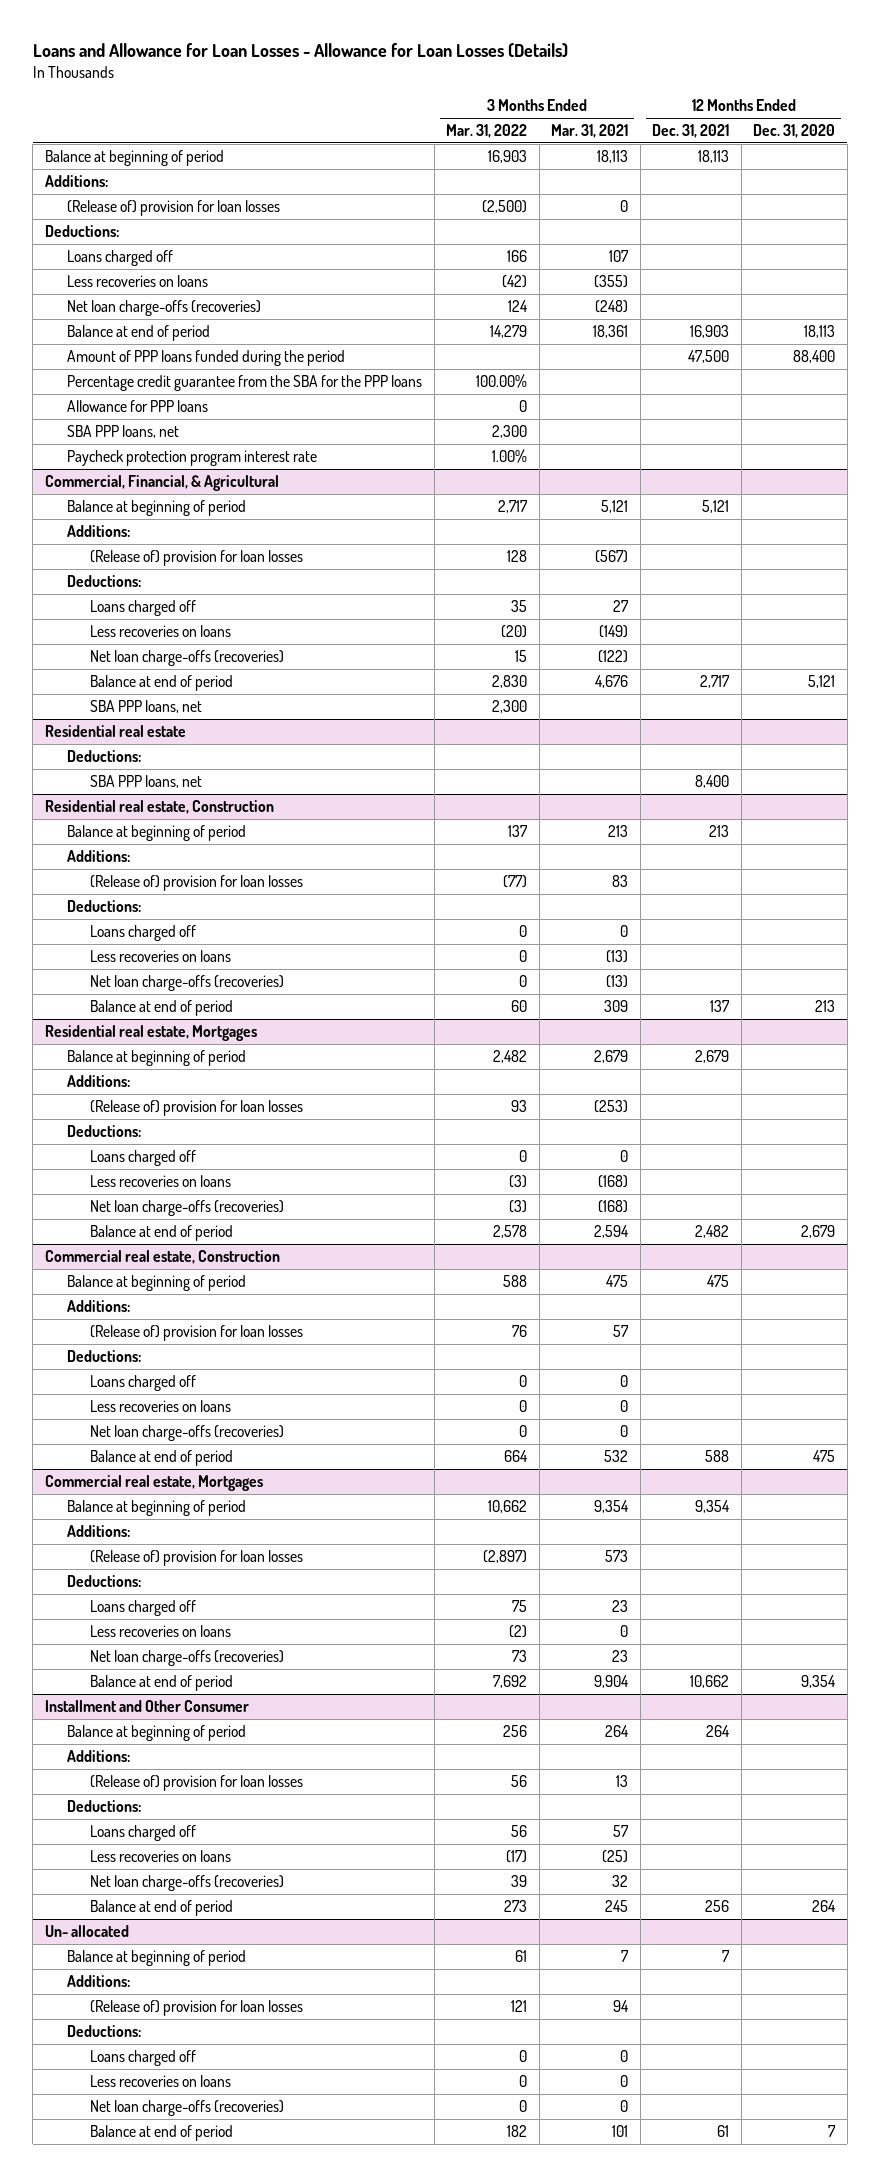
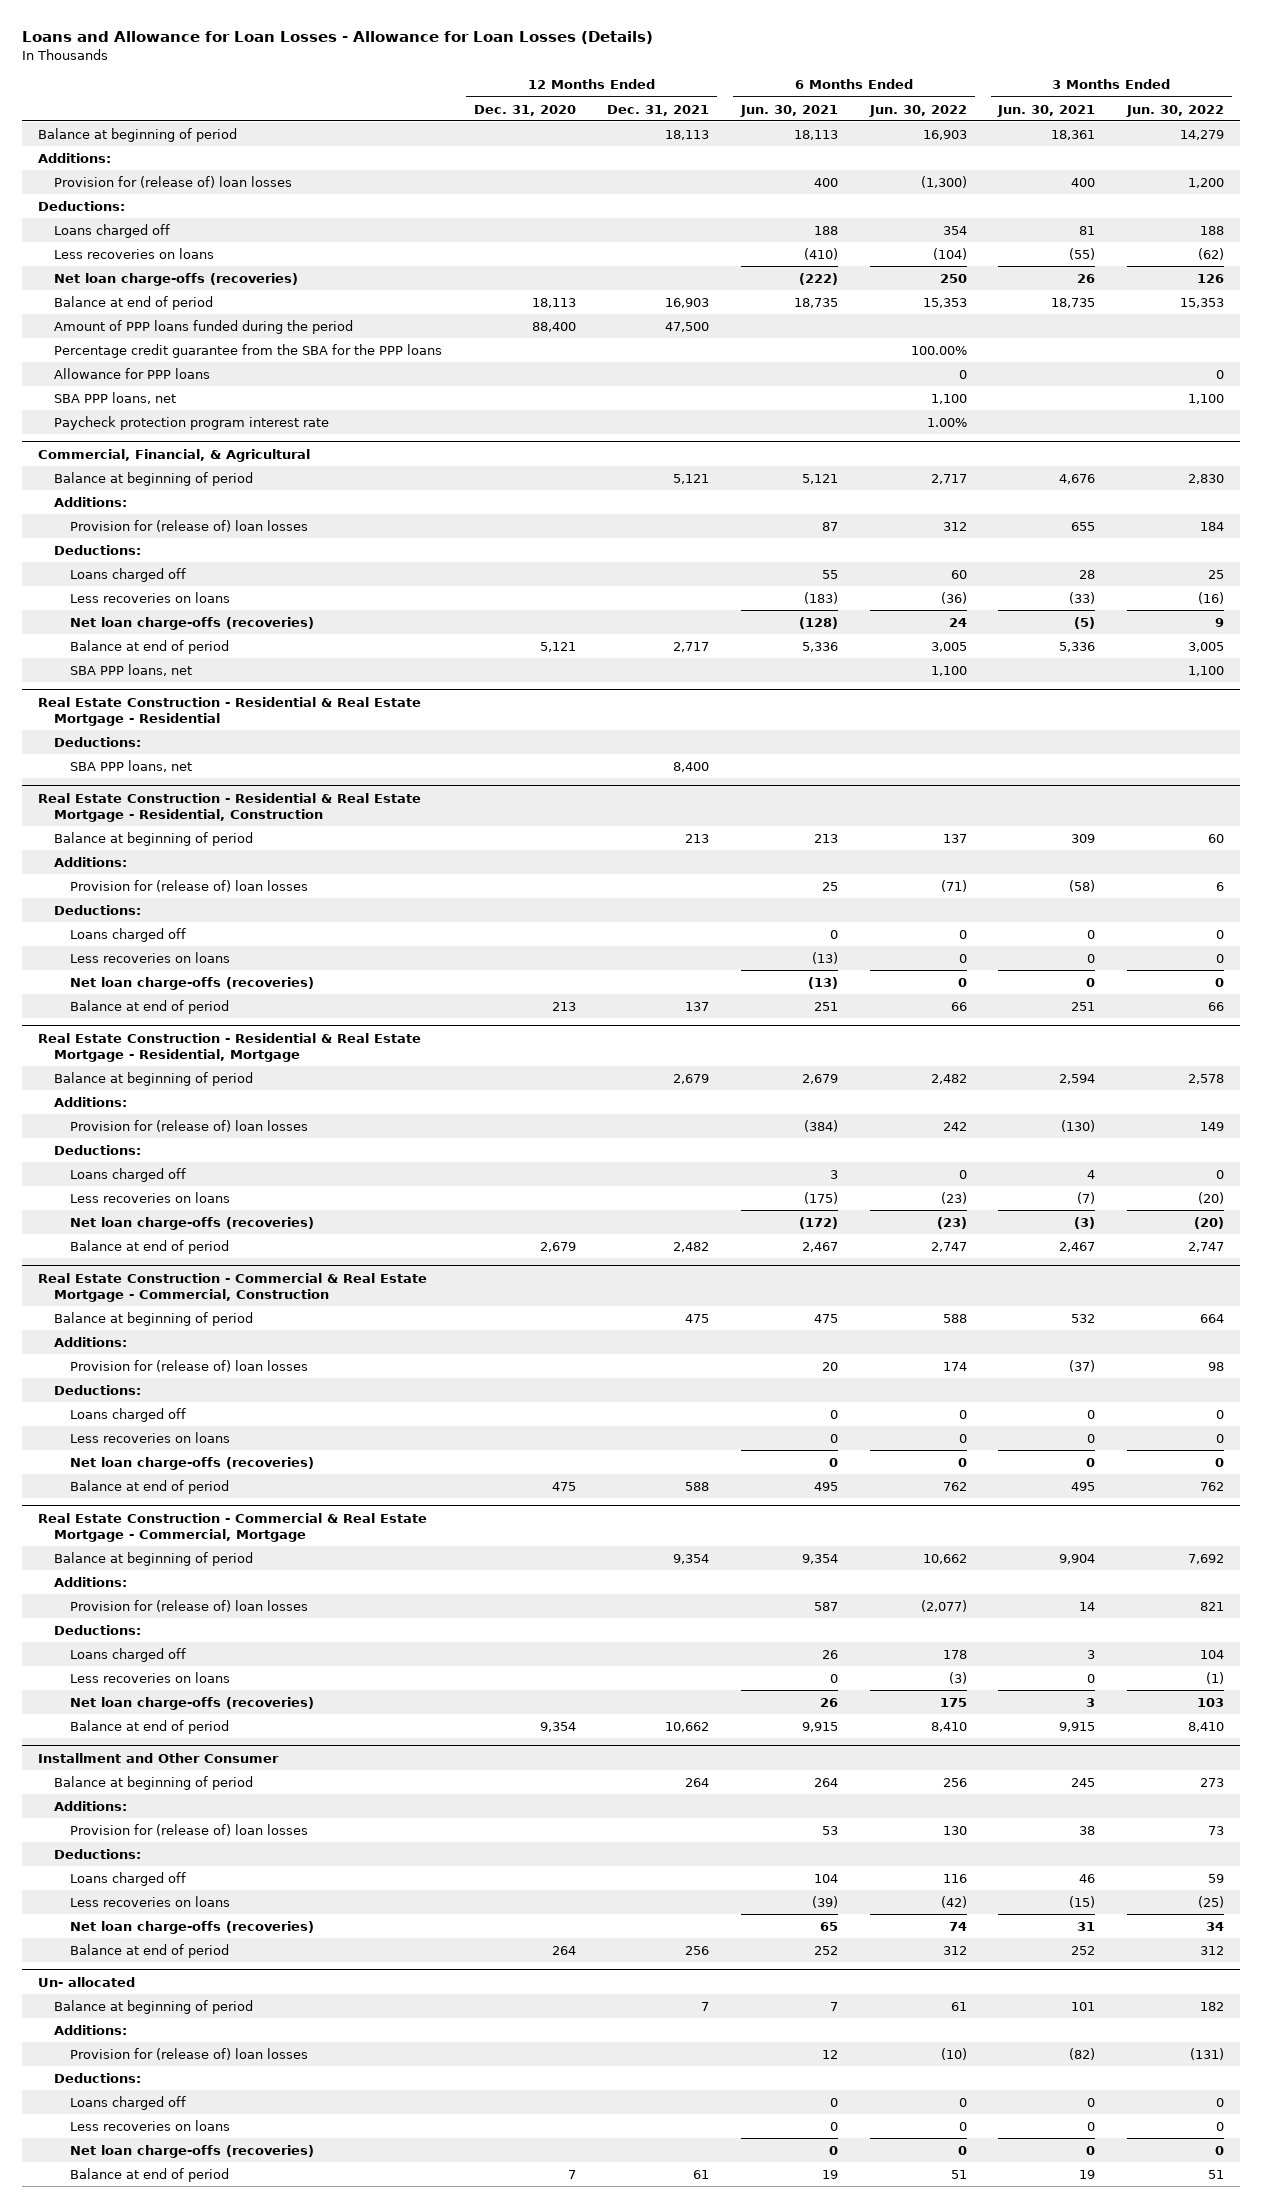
- | 3 Months Ended Mar. 31, 2022 | 3 Months Ended Mar. 31, 2021 | 12 Months Ended Dec. 31, 2021 | 12 Months Ended Dec. 31, 2020
+ | 12 Months Ended Dec. 31, 2020 | 12 Months Ended Dec. 31, 2021 | 6 Months Ended Jun. 30, 2021 | 6 Months Ended Jun. 30, 2022 | 3 Months Ended Jun. 30, 2021 | 3 Months Ended Jun. 30, 2022
- (Release of) provision for loan losses | (2,500) | 0 | |
+ Provision for (release of) loan losses | | | 400 | (1,300) | 400 | 1,200
@ Commercial, Financial, & Agricultural
- (Release of) provision for loan losses | 128 | (567) | |
+ Provision for (release of) loan losses | | | 87 | 312 | 655 | 184
- Residential real estate
+ Real Estate Construction - Residential & Real Estate Mortgage - Residential
- Residential real estate, Construction
+ Real Estate Construction - Residential & Real Estate Mortgage - Residential, Construction
- (Release of) provision for loan losses | (77) | 83 | |
+ Provision for (release of) loan losses | | | 25 | (71) | (58) | 6
- Residential real estate, Mortgages
+ Real Estate Construction - Residential & Real Estate Mortgage - Residential, Mortgage
- (Release of) provision for loan losses | 93 | (253) | |
+ Provision for (release of) loan losses | | | (384) | 242 | (130) | 149
- Commercial real estate, Construction
+ Real Estate Construction - Commercial & Real Estate Mortgage - Commercial, Construction
- (Release of) provision for loan losses | 76 | 57 | |
+ Provision for (release of) loan losses | | | 20 | 174 | (37) | 98
- Commercial real estate, Mortgages
+ Real Estate Construction - Commercial & Real Estate Mortgage - Commercial, Mortgage
- (Release of) provision for loan losses | (2,897) | 573 | |
+ Provision for (release of) loan losses | | | 587 | (2,077) | 14 | 821
@ Installment and Other Consumer
- (Release of) provision for loan losses | 56 | 13 | |
+ Provision for (release of) loan losses | | | 53 | 130 | 38 | 73
@ Un- allocated
- (Release of) provision for loan losses | 121 | 94 | |
+ Provision for (release of) loan losses | | | 12 | (10) | (82) | (131)

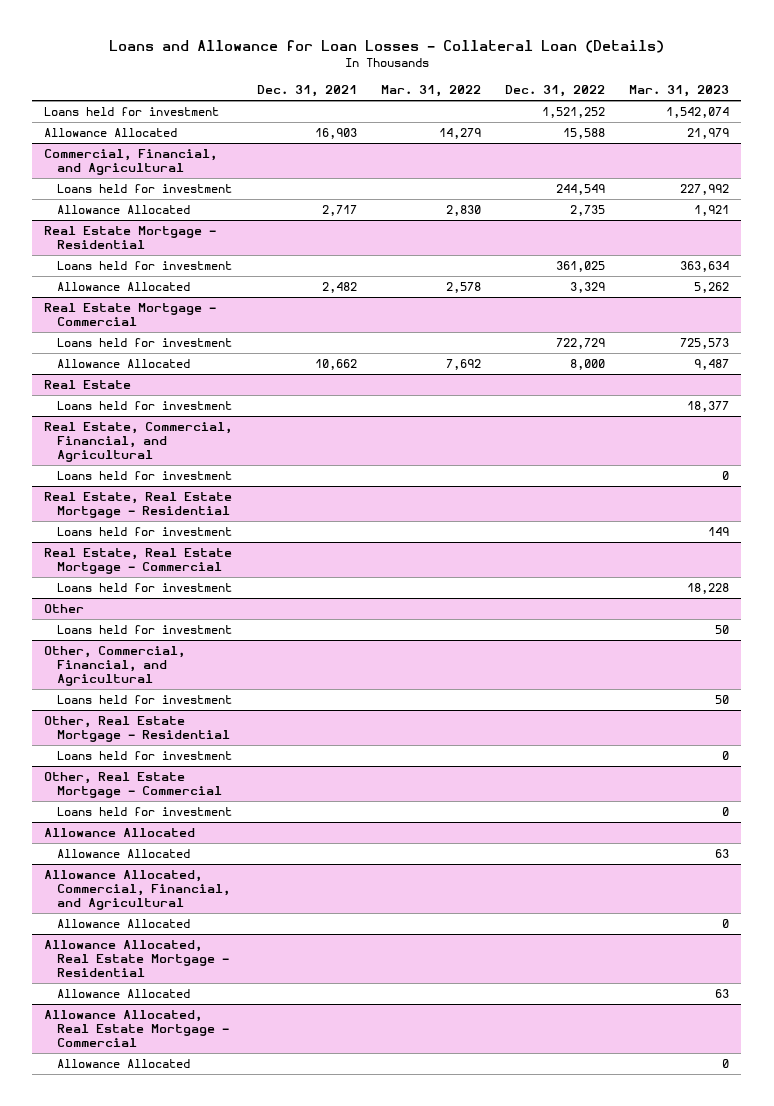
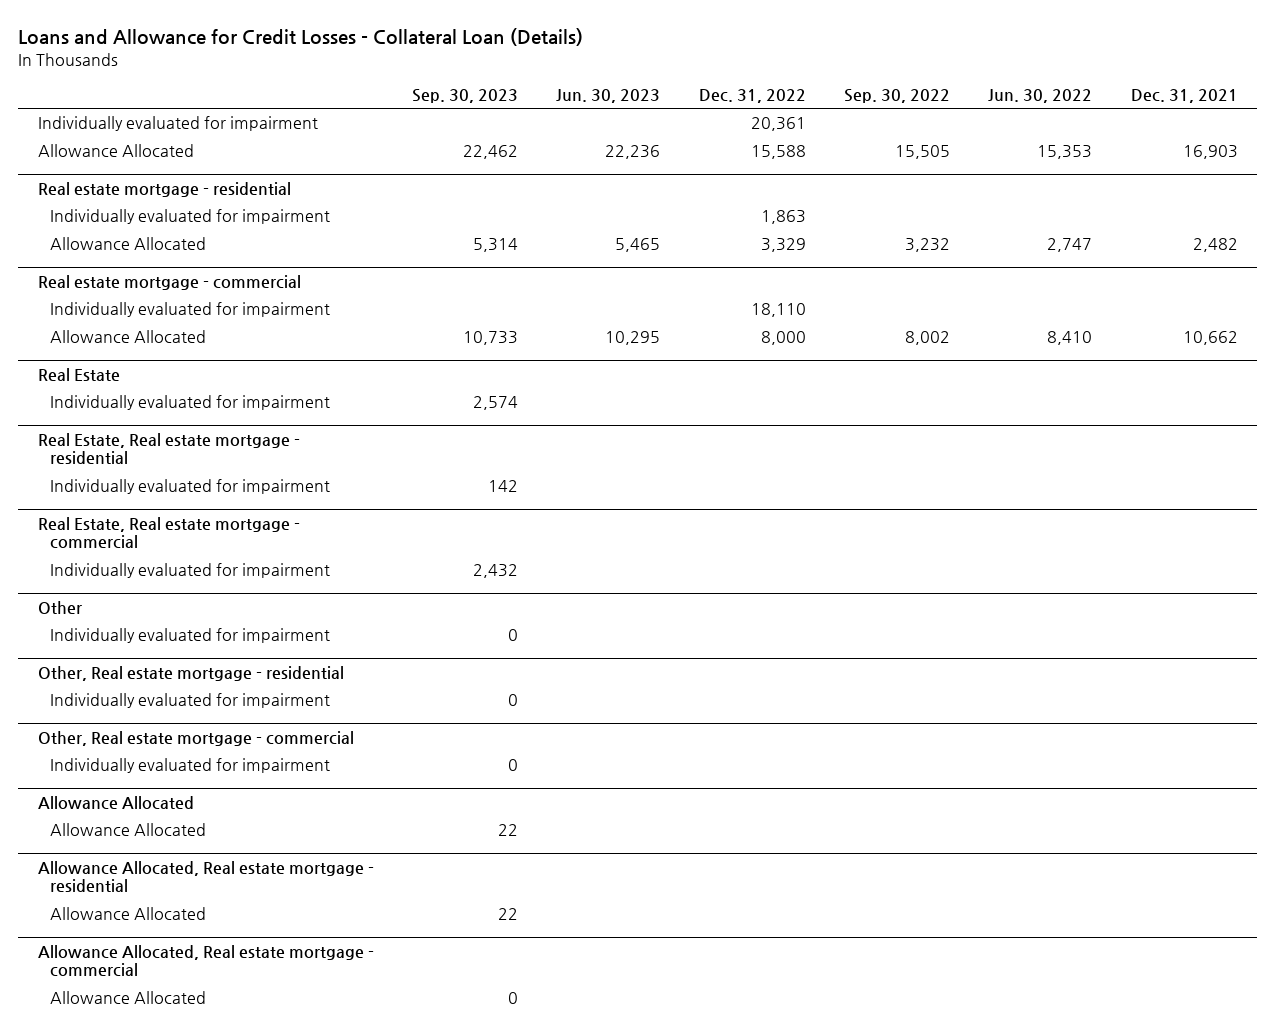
- Loans and Allowance for Loan Losses - Collateral Loan (Details)
+ Loans and Allowance for Credit Losses - Collateral Loan (Details)
- | Dec. 31, 2021 | Mar. 31, 2022 | Dec. 31, 2022 | Mar. 31, 2023
+ | Sep. 30, 2023 | Jun. 30, 2023 | Dec. 31, 2022 | Sep. 30, 2022 | Jun. 30, 2022 | Dec. 31, 2021
- Loans held for investment | | | 1,521,252 | 1,542,074
+ Individually evaluated for impairment | | | 20,361 | | |
- Commercial, Financial, and Agricultural
- Loans held for investment | | | 244,549 | 227,992
- Allowance Allocated | 2,717 | 2,830 | 2,735 | 1,921
- Real Estate Mortgage - Residential
- Loans held for investment | | | 361,025 | 363,634
+ Real estate mortgage - residential
+ Individually evaluated for impairment | | | 1,863 | | |
- Real Estate Mortgage - Commercial
- Loans held for investment | | | 722,729 | 725,573
+ Real estate mortgage - commercial
+ Individually evaluated for impairment | | | 18,110 | | |
@ Real Estate
- Loans held for investment | | | | 18,377
- Real Estate, Commercial, Financial, and Agricultural
- Loans held for investment | | | | 0
- Real Estate, Real Estate Mortgage - Residential
- Loans held for investment | | | | 149
- Real Estate, Real Estate Mortgage - Commercial
- Loans held for investment | | | | 18,228
@ Real Estate
+ Individually evaluated for impairment | 2,574 | | | | |
+ Real Estate, Real estate mortgage - residential
+ Individually evaluated for impairment | 142 | | | | |
+ Real Estate, Real estate mortgage - commercial
+ Individually evaluated for impairment | 2,432 | | | | |
@ Other
- Loans held for investment | | | | 50
- Other, Commercial, Financial, and Agricultural
- Loans held for investment | | | | 50
- Other, Real Estate Mortgage - Residential
- Loans held for investment | | | | 0
- Other, Real Estate Mortgage - Commercial
- Loans held for investment | | | | 0
@ Other
+ Individually evaluated for impairment | 0 | | | | |
+ Other, Real estate mortgage - residential
+ Individually evaluated for impairment | 0 | | | | |
+ Other, Real estate mortgage - commercial
+ Individually evaluated for impairment | 0 | | | | |
- Allowance Allocated, Commercial, Financial, and Agricultural
- Allowance Allocated | | | | 0
- Allowance Allocated, Real Estate Mortgage - Residential
+ Allowance Allocated, Real estate mortgage - residential
- Allowance Allocated, Real Estate Mortgage - Commercial
+ Allowance Allocated, Real estate mortgage - commercial

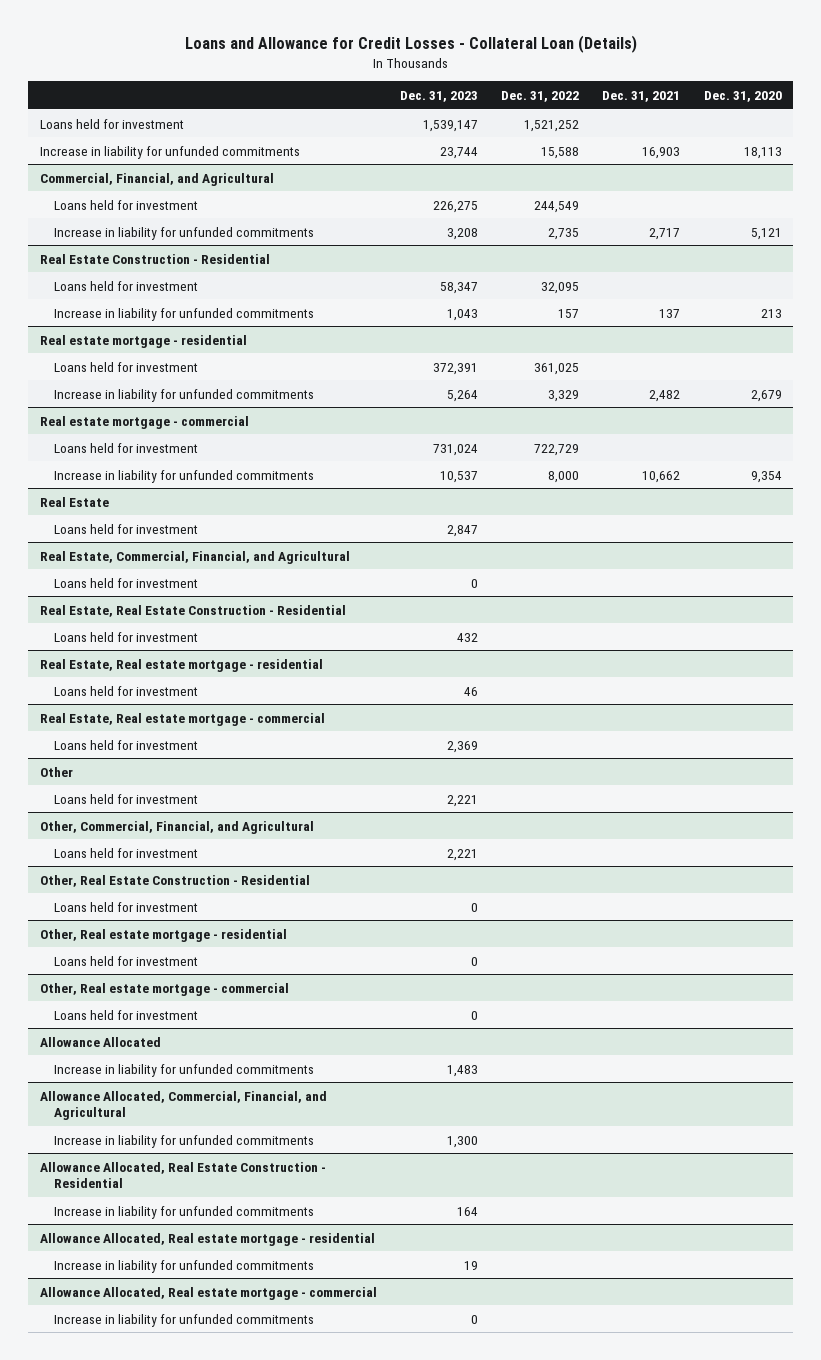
- | Sep. 30, 2023 | Jun. 30, 2023 | Dec. 31, 2022 | Sep. 30, 2022 | Jun. 30, 2022 | Dec. 31, 2021
+ | Dec. 31, 2023 | Dec. 31, 2022 | Dec. 31, 2021 | Dec. 31, 2020
- Individually evaluated for impairment | | | 20,361 | | |
- Allowance Allocated | 22,462 | 22,236 | 15,588 | 15,505 | 15,353 | 16,903
+ Loans held for investment | 1,539,147 | 1,521,252 | |
+ Increase in liability for unfunded commitments | 23,744 | 15,588 | 16,903 | 18,113
+ Commercial, Financial, and Agricultural
+ Loans held for investment | 226,275 | 244,549 | |
+ Increase in liability for unfunded commitments | 3,208 | 2,735 | 2,717 | 5,121
+ Real Estate Construction - Residential
+ Loans held for investment | 58,347 | 32,095 | |
+ Increase in liability for unfunded commitments | 1,043 | 157 | 137 | 213
@ Real estate mortgage - residential
- Individually evaluated for impairment | | | 1,863 | | |
- Allowance Allocated | 5,314 | 5,465 | 3,329 | 3,232 | 2,747 | 2,482
+ Loans held for investment | 372,391 | 361,025 | |
+ Increase in liability for unfunded commitments | 5,264 | 3,329 | 2,482 | 2,679
@ Real estate mortgage - commercial
- Individually evaluated for impairment | | | 18,110 | | |
- Allowance Allocated | 10,733 | 10,295 | 8,000 | 8,002 | 8,410 | 10,662
+ Loans held for investment | 731,024 | 722,729 | |
+ Increase in liability for unfunded commitments | 10,537 | 8,000 | 10,662 | 9,354
@ Real Estate
- Individually evaluated for impairment | 2,574 | | | | |
+ Loans held for investment | 2,847 | | |
+ Real Estate, Commercial, Financial, and Agricultural
+ Loans held for investment | 0 | | |
+ Real Estate, Real Estate Construction - Residential
+ Loans held for investment | 432 | | |
@ Real Estate, Real estate mortgage - residential
- Individually evaluated for impairment | 142 | | | | |
+ Loans held for investment | 46 | | |
@ Real Estate, Real estate mortgage - commercial
- Individually evaluated for impairment | 2,432 | | | | |
+ Loans held for investment | 2,369 | | |
@ Other
- Individually evaluated for impairment | 0 | | | | |
+ Loans held for investment | 2,221 | | |
+ Other, Commercial, Financial, and Agricultural
+ Loans held for investment | 2,221 | | |
+ Other, Real Estate Construction - Residential
+ Loans held for investment | 0 | | |
@ Other, Real estate mortgage - residential
- Individually evaluated for impairment | 0 | | | | |
+ Loans held for investment | 0 | | |
@ Other, Real estate mortgage - commercial
- Individually evaluated for impairment | 0 | | | | |
+ Loans held for investment | 0 | | |
@ Allowance Allocated
- Allowance Allocated | 22 | | | | |
+ Increase in liability for unfunded commitments | 1,483 | | |
+ Allowance Allocated, Commercial, Financial, and Agricultural
+ Increase in liability for unfunded commitments | 1,300 | | |
+ Allowance Allocated, Real Estate Construction - Residential
+ Increase in liability for unfunded commitments | 164 | | |
@ Allowance Allocated, Real estate mortgage - residential
- Allowance Allocated | 22 | | | | |
+ Increase in liability for unfunded commitments | 19 | | |
@ Allowance Allocated, Real estate mortgage - commercial
- Allowance Allocated | 0 | | | | |
+ Increase in liability for unfunded commitments | 0 | | |

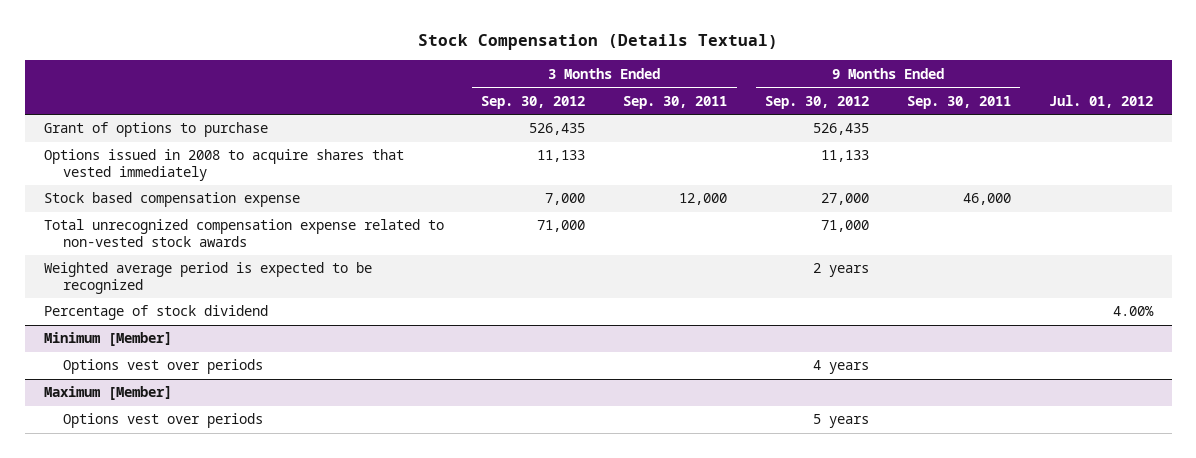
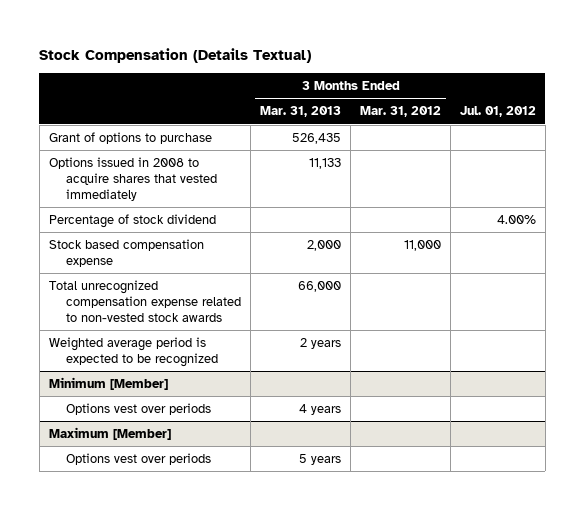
- | 3 Months Ended Sep. 30, 2012 | 3 Months Ended Sep. 30, 2011 | 9 Months Ended Sep. 30, 2012 | 9 Months Ended Sep. 30, 2011 | Jul. 01, 2012
+ | 3 Months Ended Mar. 31, 2013 | 3 Months Ended Mar. 31, 2012 | Jul. 01, 2012
moved up: Percentage of stock dividend | | | 4.00%

